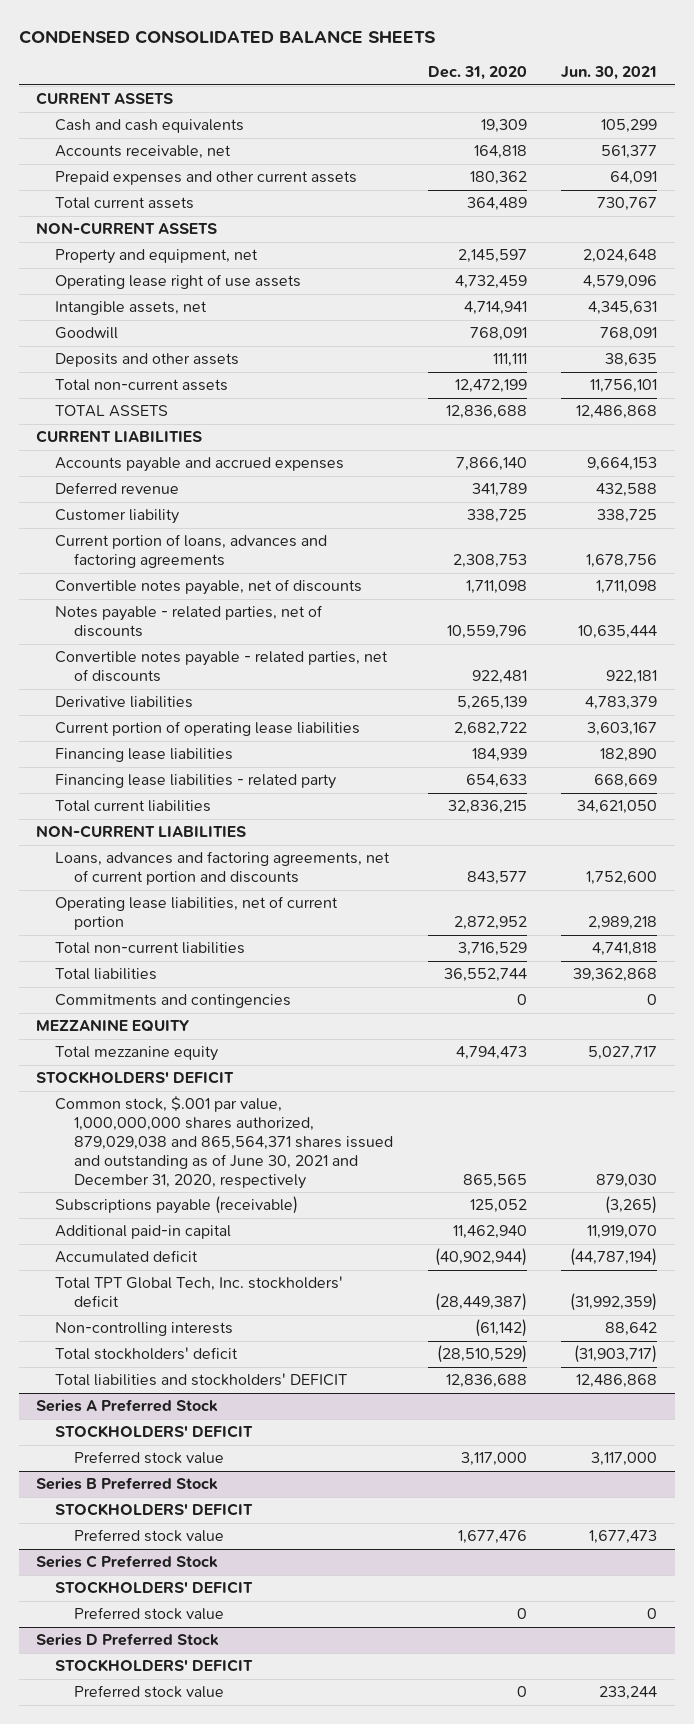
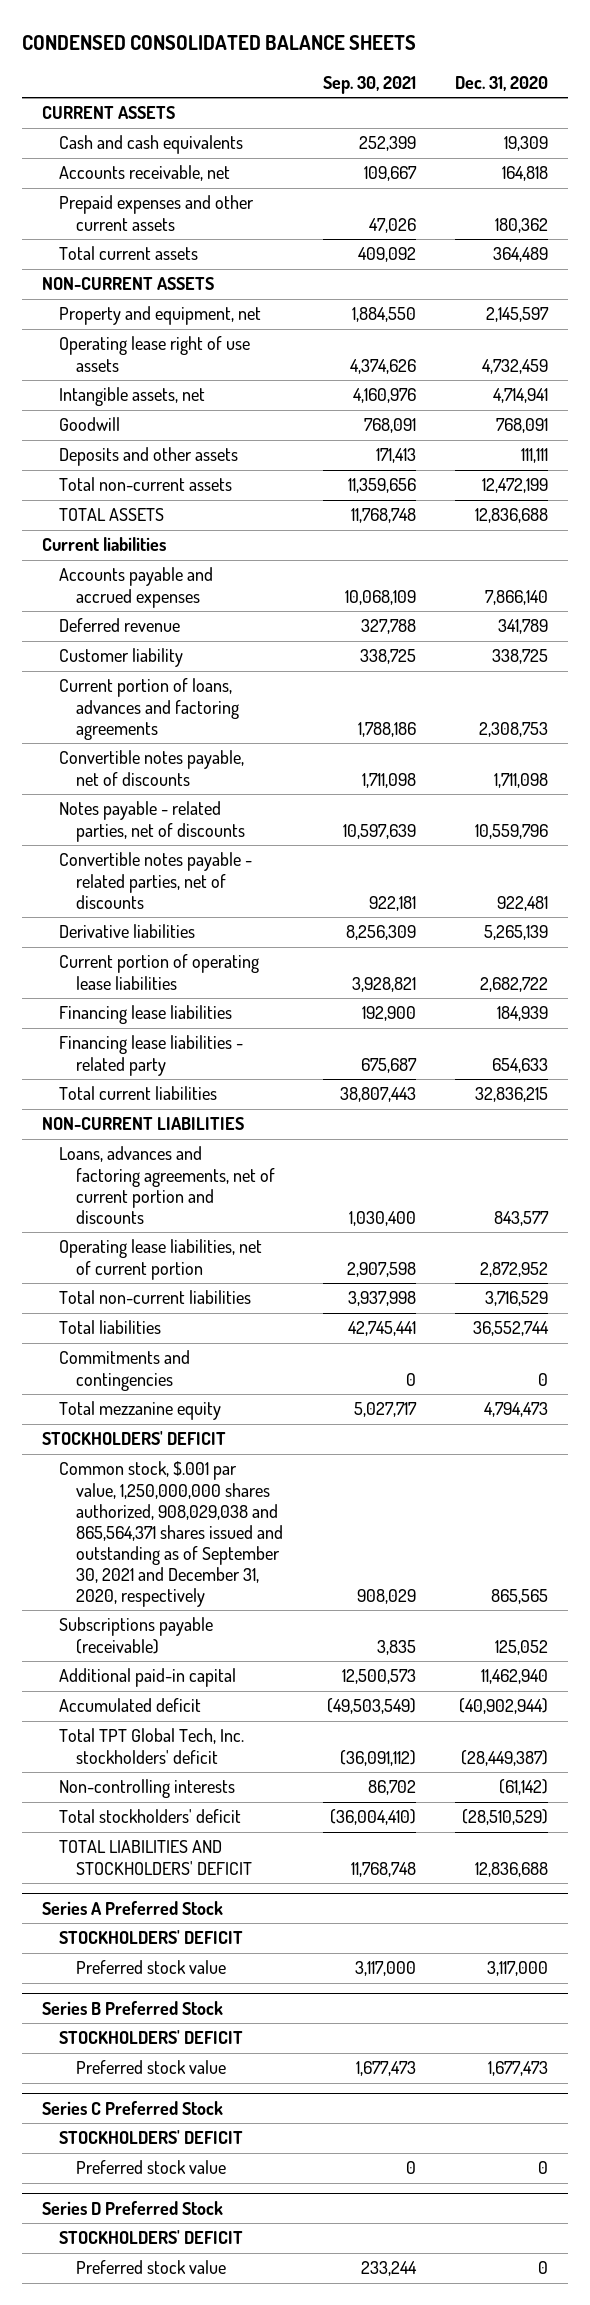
- | Dec. 31, 2020 | Jun. 30, 2021
+ | Sep. 30, 2021 | Dec. 31, 2020
- CURRENT LIABILITIES
+ Current liabilities
- MEZZANINE EQUITY
- Common stock, $.001 par value, 1,000,000,000 shares authorized, 879,029,038 and 865,564,371 shares issued and outstanding as of June 30, 2021 and December 31, 2020, respectively | 865,565 | 879,030
+ Common stock, $.001 par value, 1,250,000,000 shares authorized, 908,029,038 and 865,564,371 shares issued and outstanding as of September 30, 2021 and December 31, 2020, respectively | 908,029 | 865,565
- Total liabilities and stockholders' DEFICIT | 12,836,688 | 12,486,868
+ TOTAL LIABILITIES AND STOCKHOLDERS' DEFICIT | 11,768,748 | 12,836,688
@ Series B Preferred Stock
- Preferred stock value | 1,677,476 | 1,677,473
+ Preferred stock value | 1,677,473 | 1,677,473

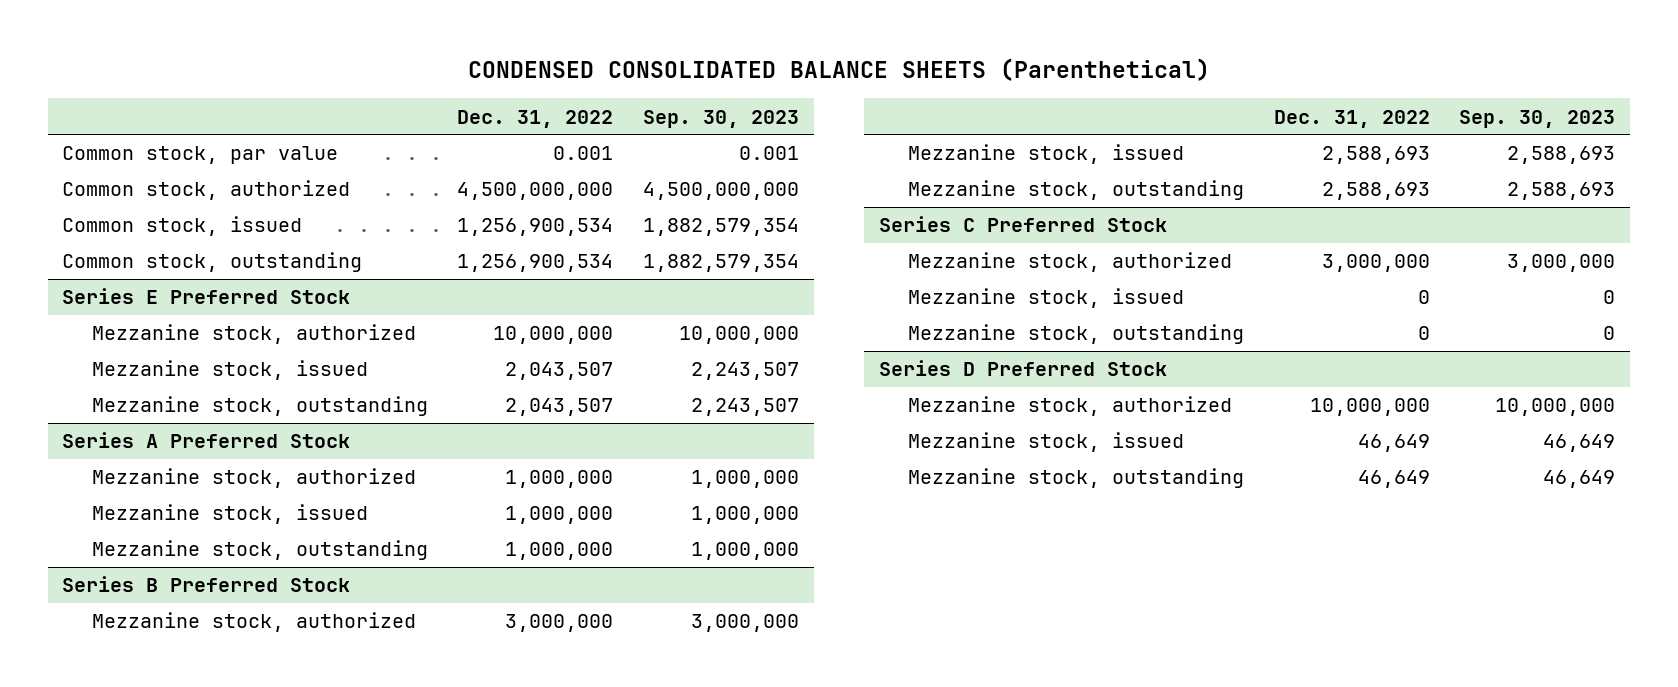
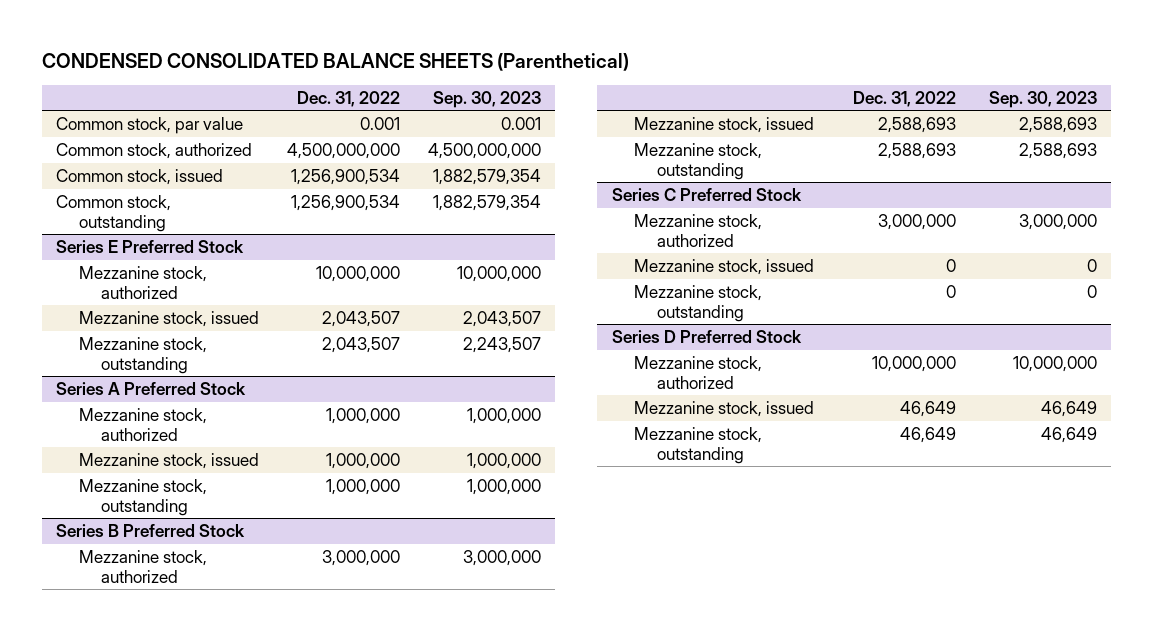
@ Series E Preferred Stock
- Mezzanine stock, issued | 2,043,507 | 2,243,507
+ Mezzanine stock, issued | 2,043,507 | 2,043,507

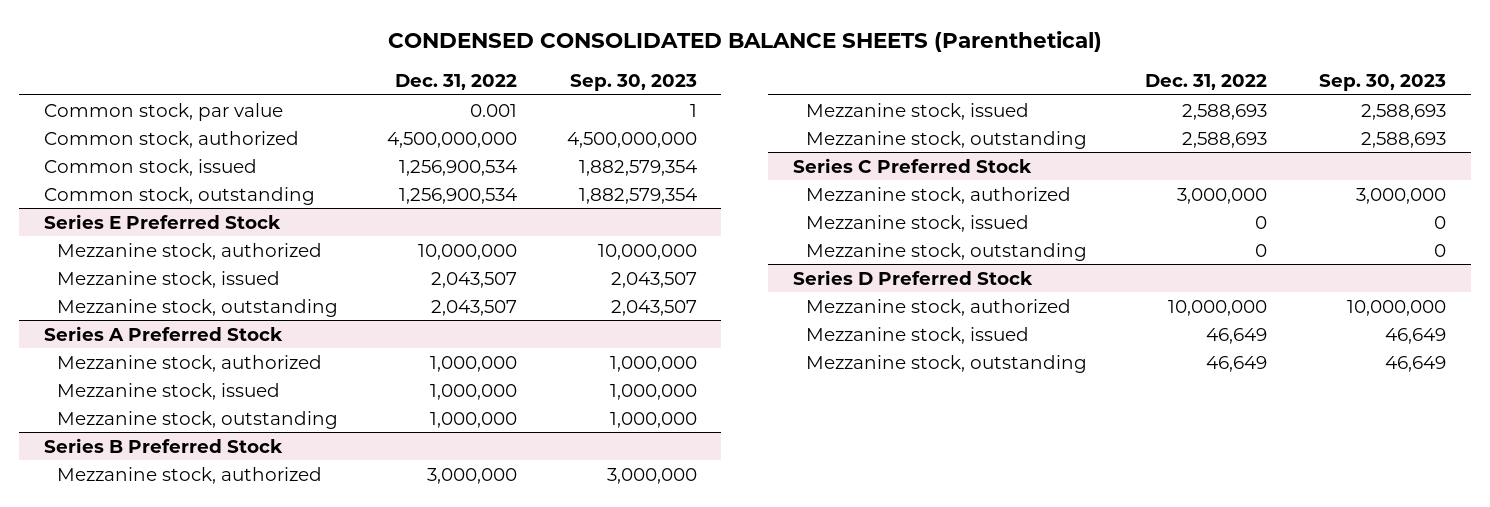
- Common stock, par value | 0.001 | 0.001
+ Common stock, par value | 0.001 | 1
@ Series E Preferred Stock
- Mezzanine stock, outstanding | 2,043,507 | 2,243,507
+ Mezzanine stock, outstanding | 2,043,507 | 2,043,507

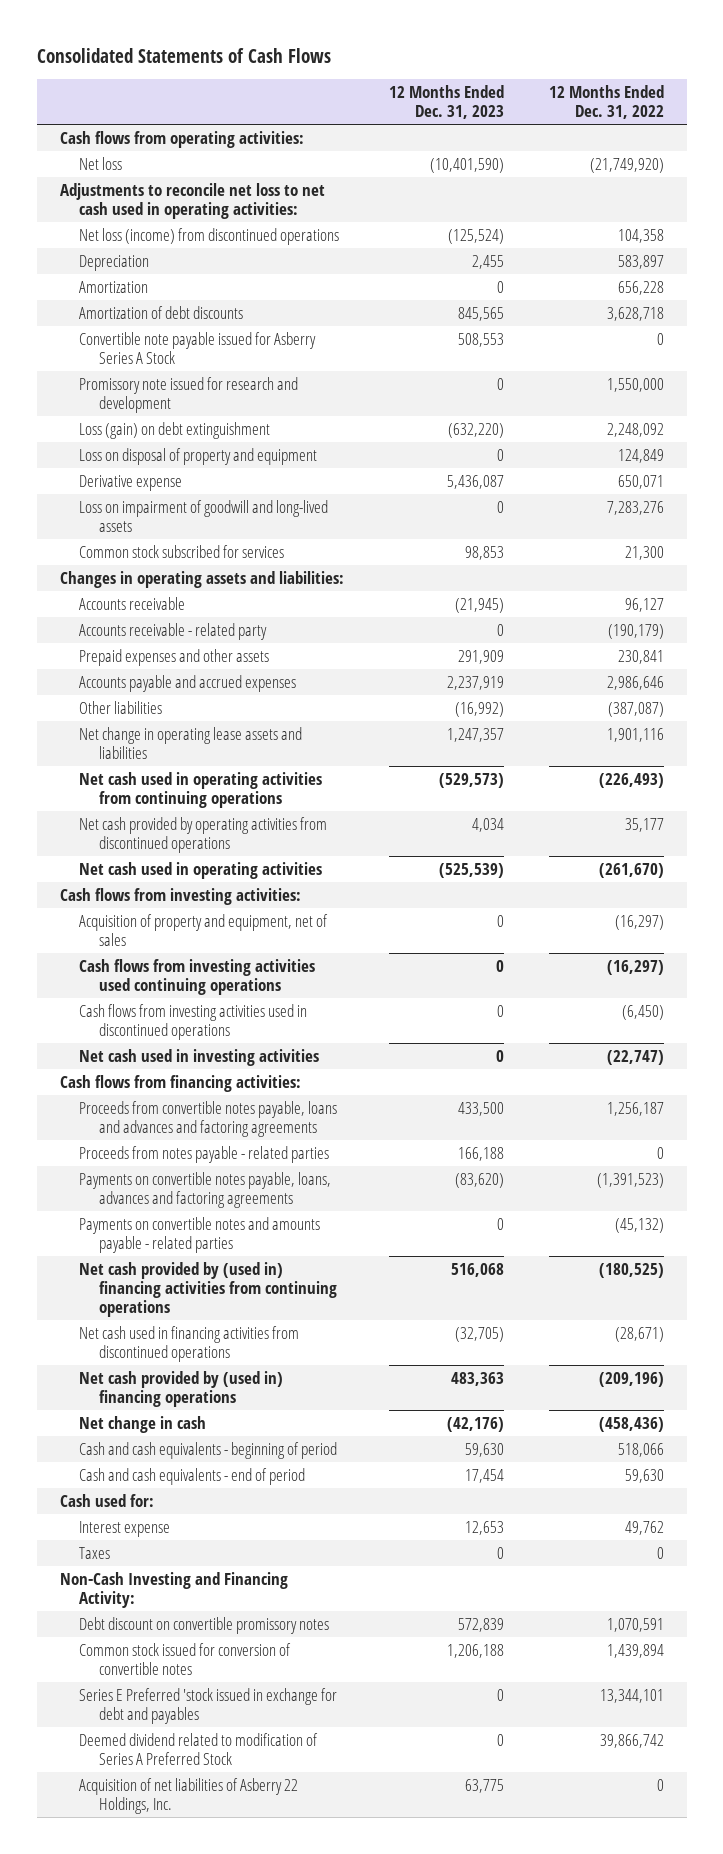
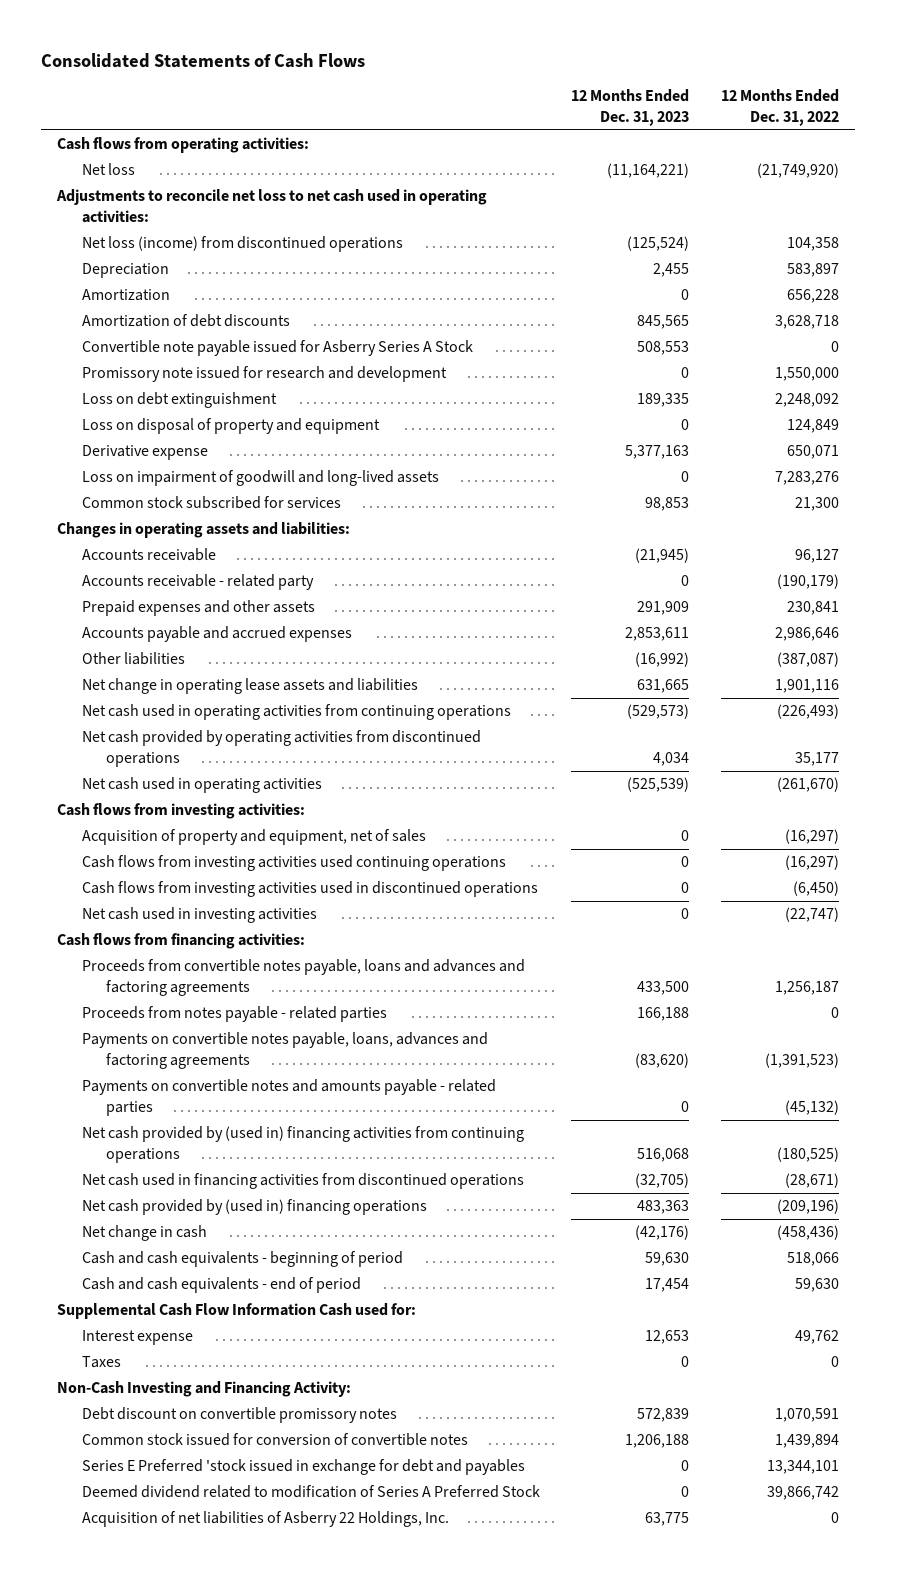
- Net loss | (10,401,590) | (21,749,920)
+ Net loss | (11,164,221) | (21,749,920)
- Loss (gain) on debt extinguishment | (632,220) | 2,248,092
+ Loss on debt extinguishment | 189,335 | 2,248,092
- Derivative expense | 5,436,087 | 650,071
+ Derivative expense | 5,377,163 | 650,071
- Accounts payable and accrued expenses | 2,237,919 | 2,986,646
+ Accounts payable and accrued expenses | 2,853,611 | 2,986,646
- Net change in operating lease assets and liabilities | 1,247,357 | 1,901,116
+ Net change in operating lease assets and liabilities | 631,665 | 1,901,116
- Cash used for:
+ Supplemental Cash Flow Information Cash used for:

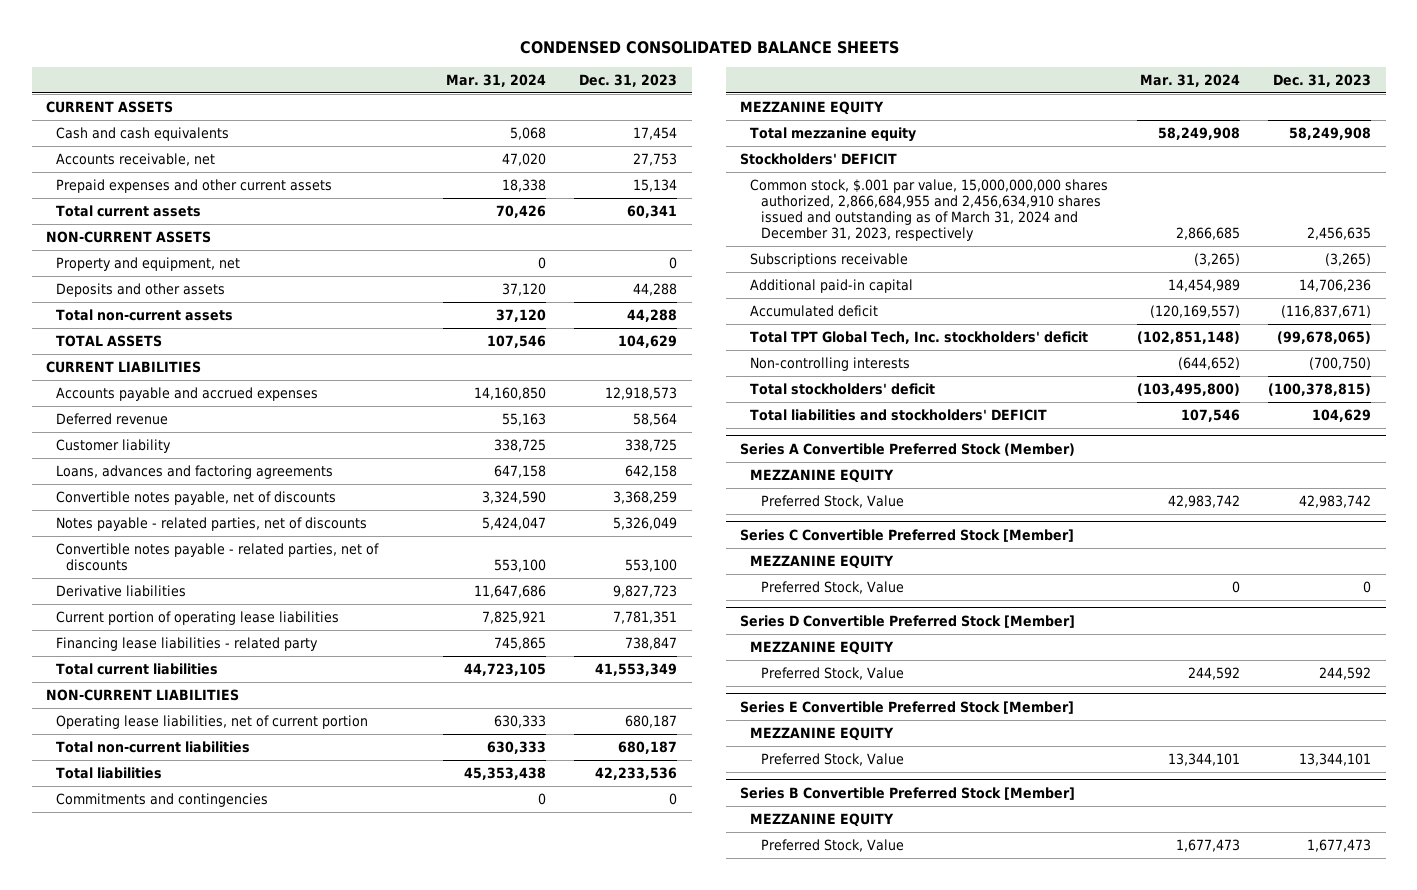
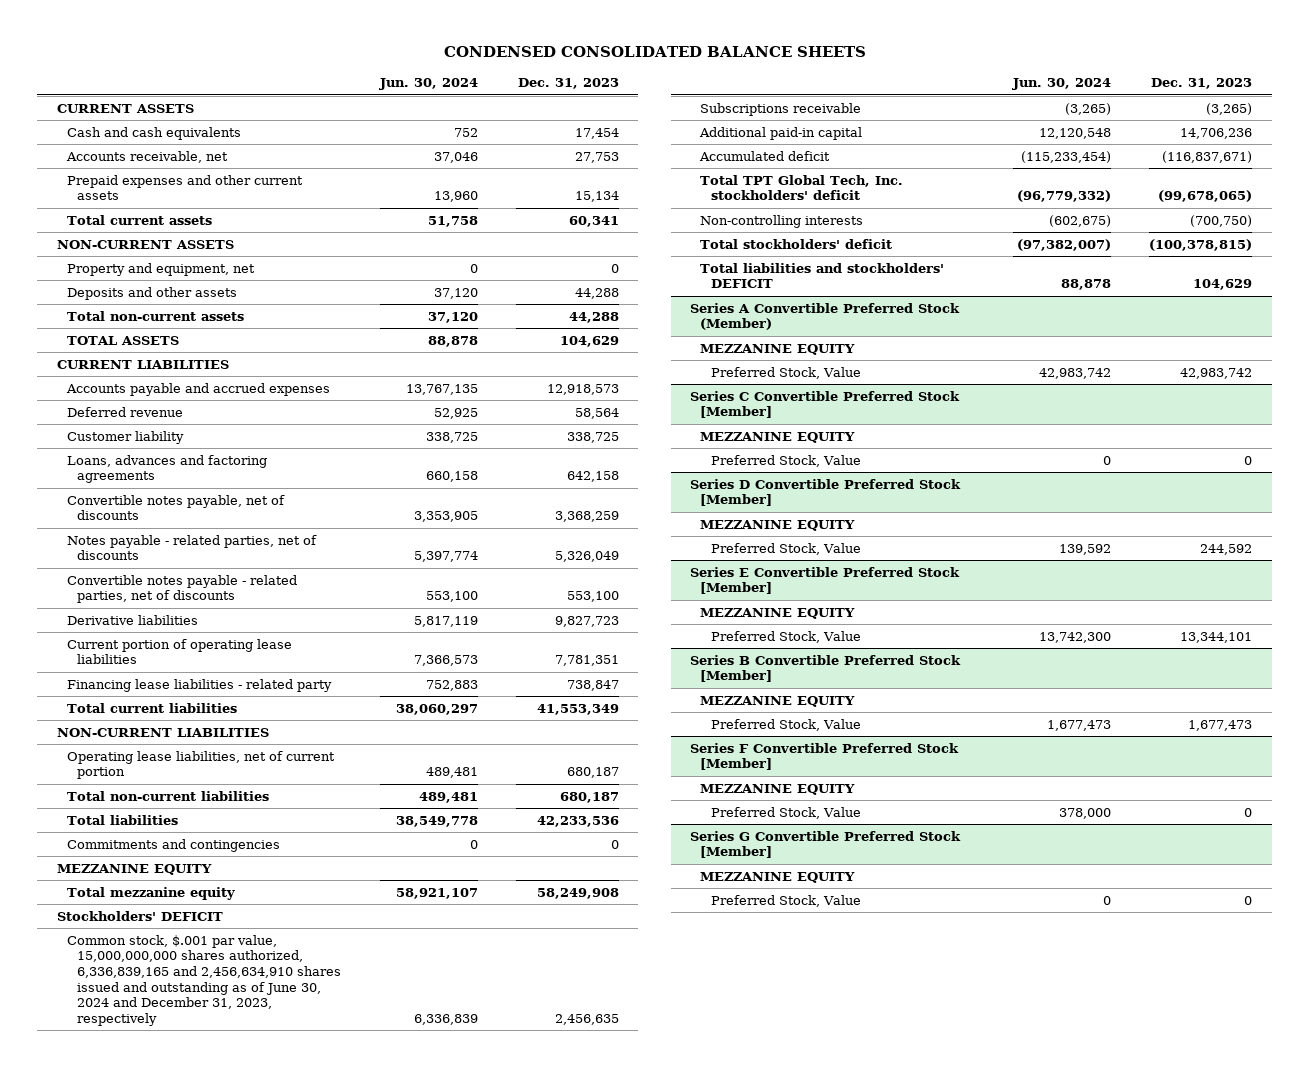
- | Mar. 31, 2024 | Dec. 31, 2023
+ | Jun. 30, 2024 | Dec. 31, 2023
- Common stock, $.001 par value, 15,000,000,000 shares authorized, 2,866,684,955 and 2,456,634,910 shares issued and outstanding as of March 31, 2024 and December 31, 2023, respectively | 2,866,685 | 2,456,635
+ Common stock, $.001 par value, 15,000,000,000 shares authorized, 6,336,839,165 and 2,456,634,910 shares issued and outstanding as of June 30, 2024 and December 31, 2023, respectively | 6,336,839 | 2,456,635
+ Series F Convertible Preferred Stock [Member]
+ MEZZANINE EQUITY
+ Preferred Stock, Value | 378,000 | 0
+ Series G Convertible Preferred Stock [Member]
+ MEZZANINE EQUITY
+ Preferred Stock, Value | 0 | 0

